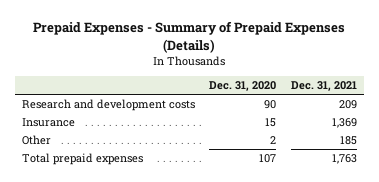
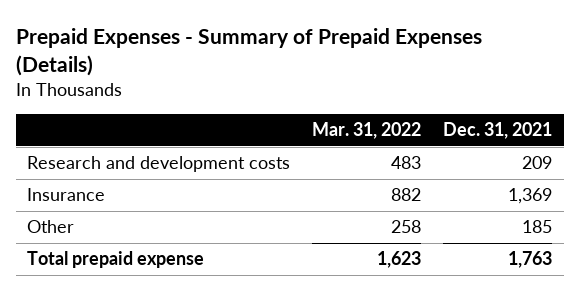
- | Dec. 31, 2020 | Dec. 31, 2021
+ | Mar. 31, 2022 | Dec. 31, 2021
- Total prepaid expenses | 107 | 1,763
+ Total prepaid expense | 1,623 | 1,763

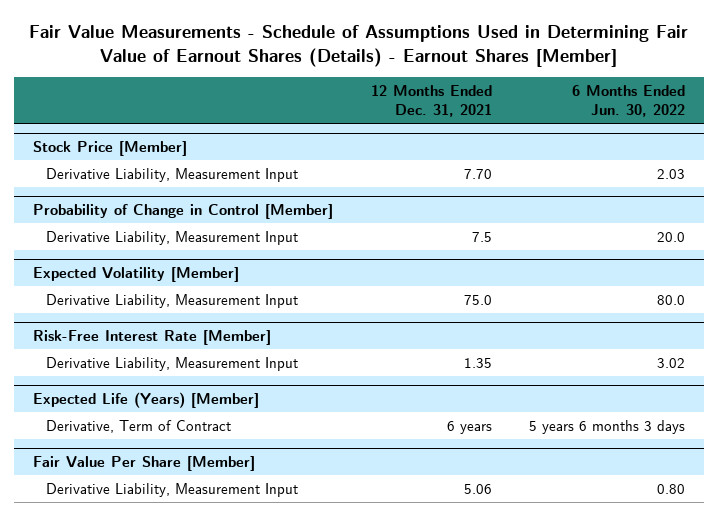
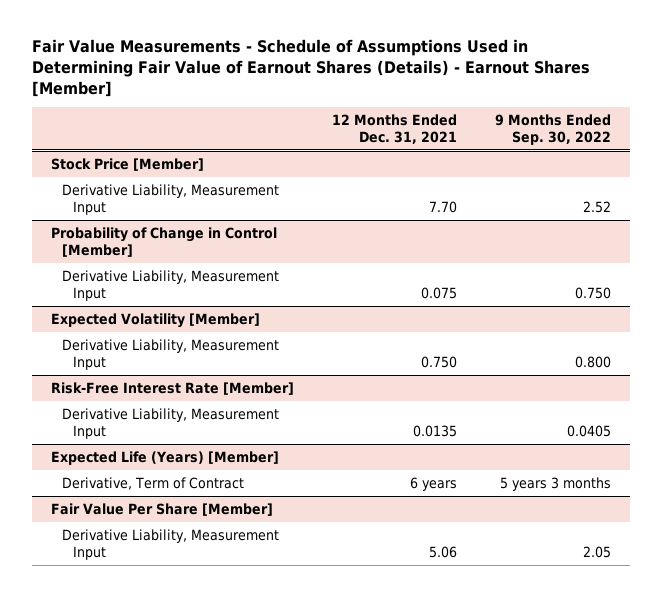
- | 12 Months Ended Dec. 31, 2021 | 6 Months Ended Jun. 30, 2022
+ | 12 Months Ended Dec. 31, 2021 | 9 Months Ended Sep. 30, 2022
@ Probability of Change in Control [Member]
- Derivative Liability, Measurement Input | 7.5 | 20.0
+ Derivative Liability, Measurement Input | 0.075 | 0.750
@ Expected Volatility [Member]
- Derivative Liability, Measurement Input | 75.0 | 80.0
+ Derivative Liability, Measurement Input | 0.750 | 0.800
@ Risk-Free Interest Rate [Member]
- Derivative Liability, Measurement Input | 1.35 | 3.02
+ Derivative Liability, Measurement Input | 0.0135 | 0.0405

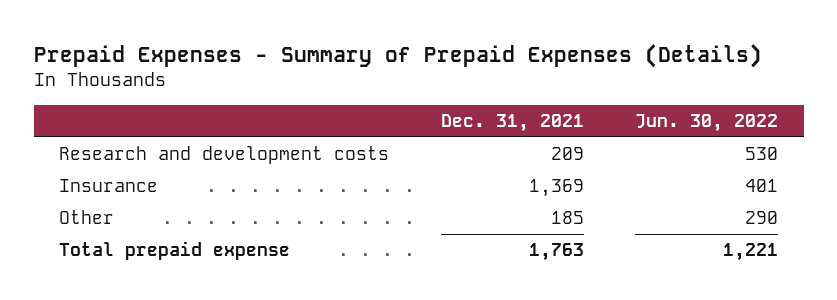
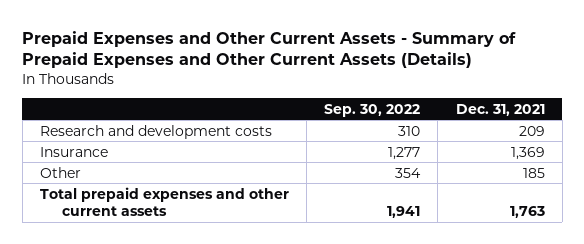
- Prepaid Expenses - Summary of Prepaid Expenses (Details)
+ Prepaid Expenses and Other Current Assets - Summary of Prepaid Expenses and Other Current Assets (Details)
- | Dec. 31, 2021 | Jun. 30, 2022
+ | Sep. 30, 2022 | Dec. 31, 2021
- Total prepaid expense | 1,763 | 1,221
+ Total prepaid expenses and other current assets | 1,941 | 1,763

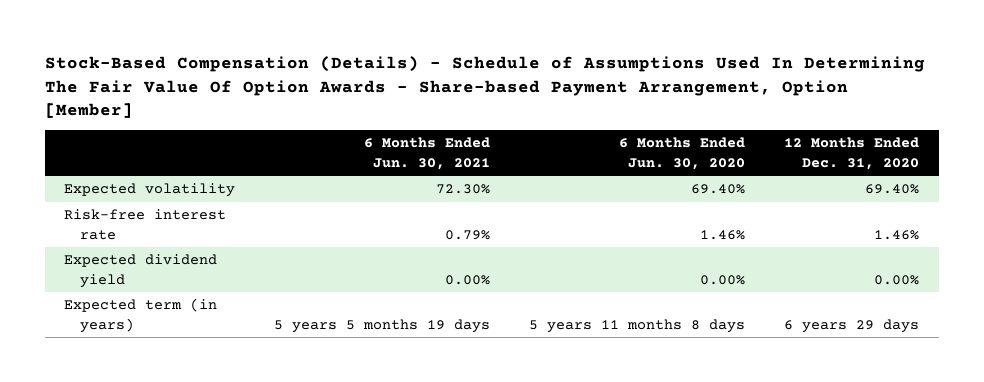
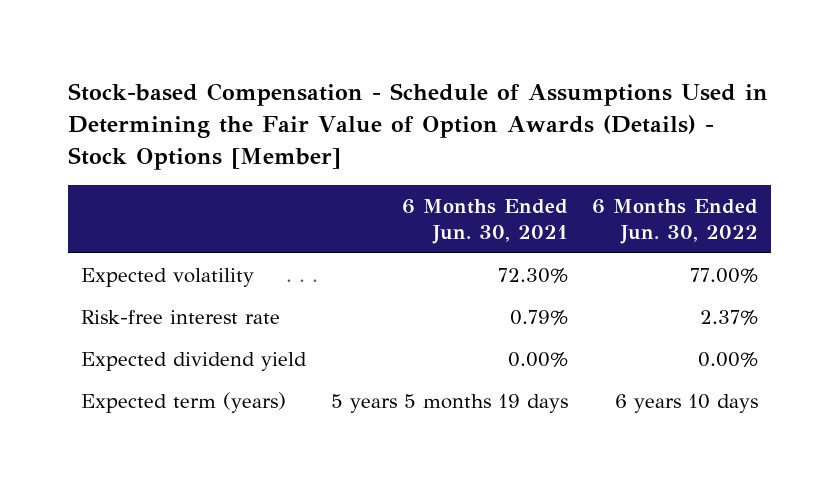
- Stock-Based Compensation (Details) - Schedule of Assumptions Used In Determining The Fair Value Of Option Awards - Share-based Payment Arrangement, Option [Member]
+ Stock-based Compensation - Schedule of Assumptions Used in Determining the Fair Value of Option Awards (Details) - Stock Options [Member]
- | 6 Months Ended Jun. 30, 2021 | 6 Months Ended Jun. 30, 2020 | 12 Months Ended Dec. 31, 2020
+ | 6 Months Ended Jun. 30, 2021 | 6 Months Ended Jun. 30, 2022
- Expected term (in years) | 5 years 5 months 19 days | 5 years 11 months 8 days | 6 years 29 days
+ Expected term (years) | 5 years 5 months 19 days | 6 years 10 days

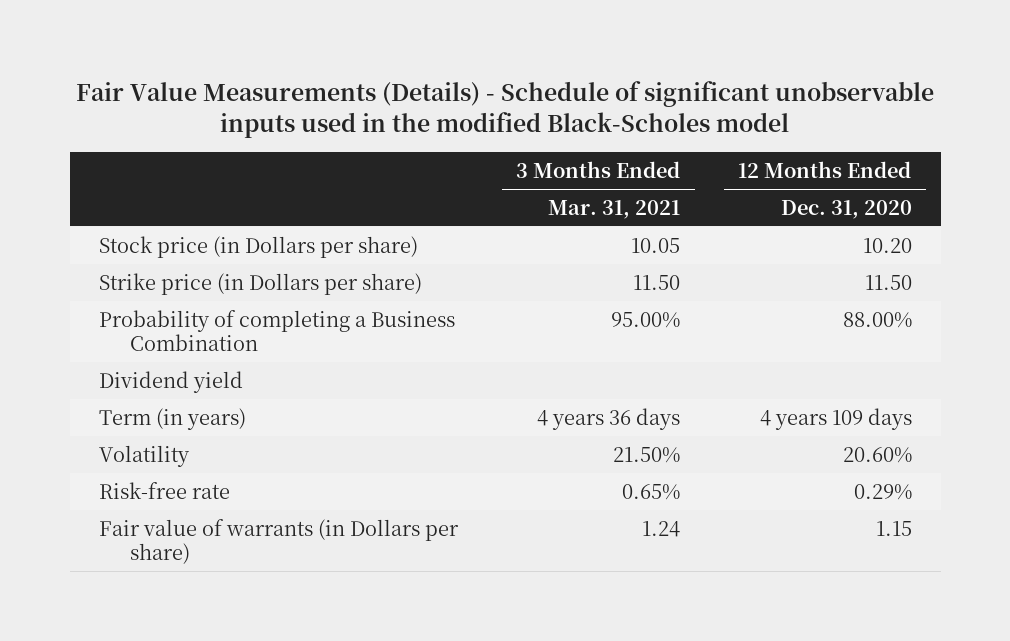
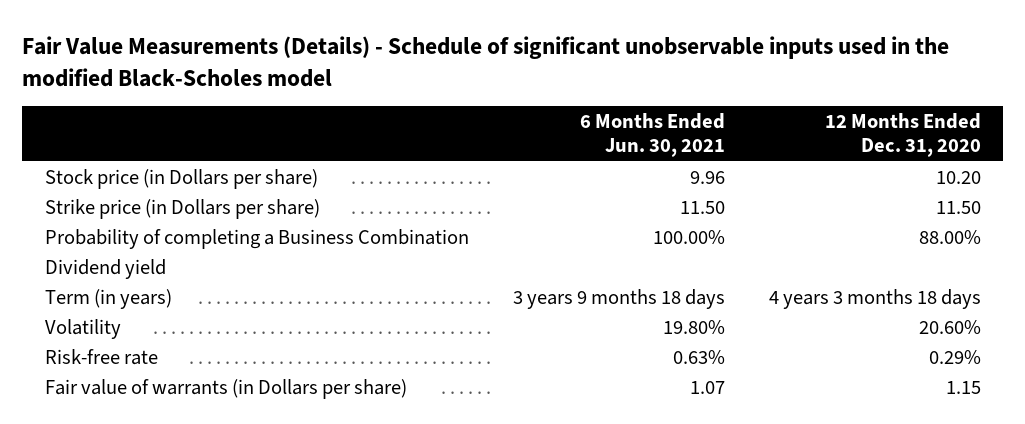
- | 3 Months Ended Mar. 31, 2021 | 12 Months Ended Dec. 31, 2020
+ | 6 Months Ended Jun. 30, 2021 | 12 Months Ended Dec. 31, 2020
- Term (in years) | 4 years 36 days | 4 years 109 days
+ Term (in years) | 3 years 9 months 18 days | 4 years 3 months 18 days

